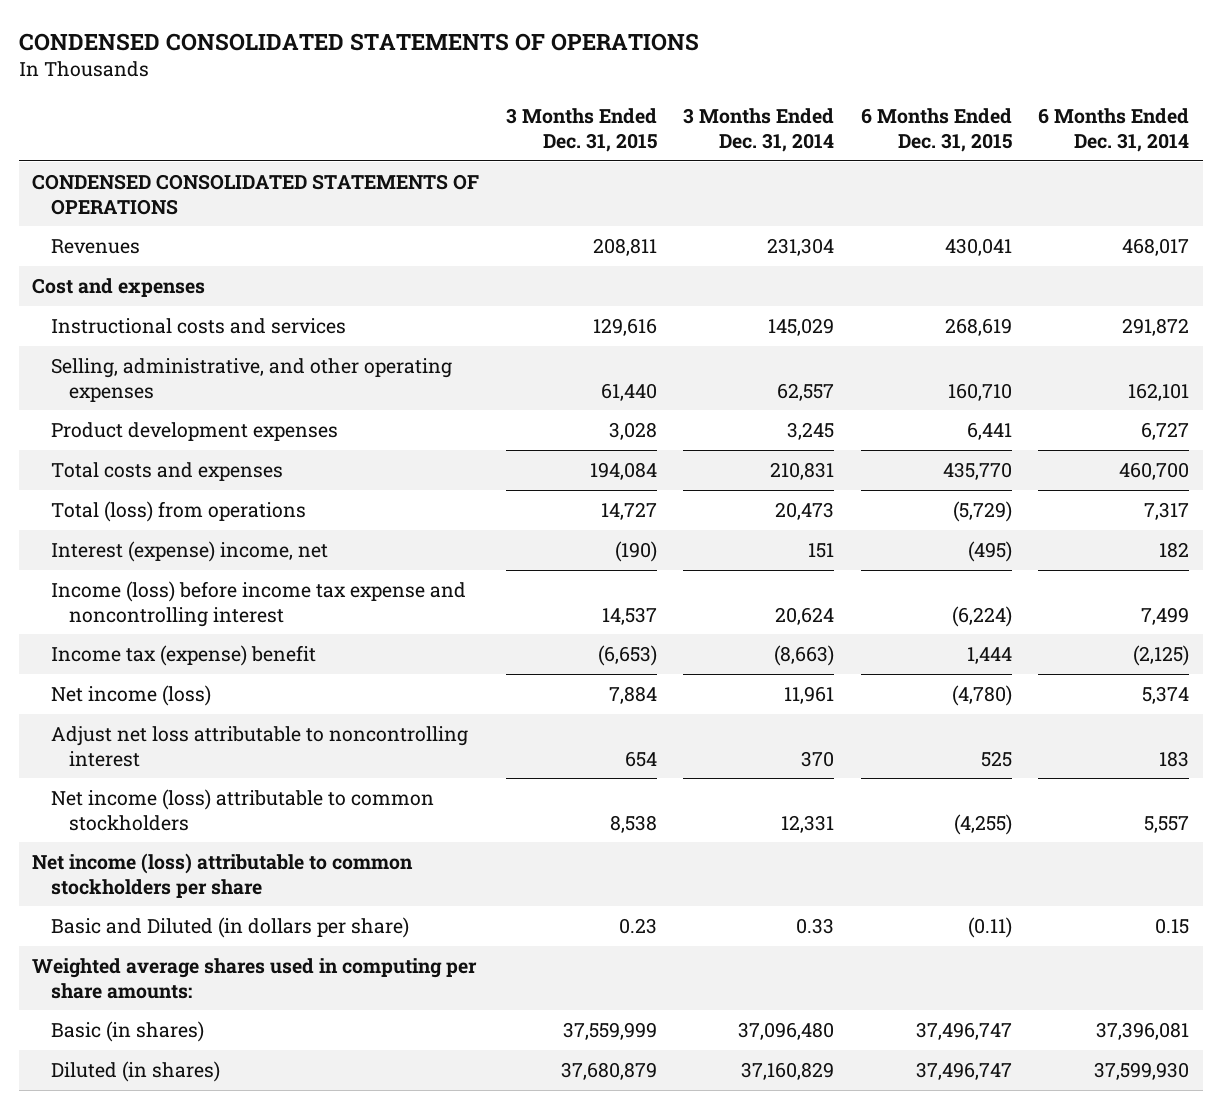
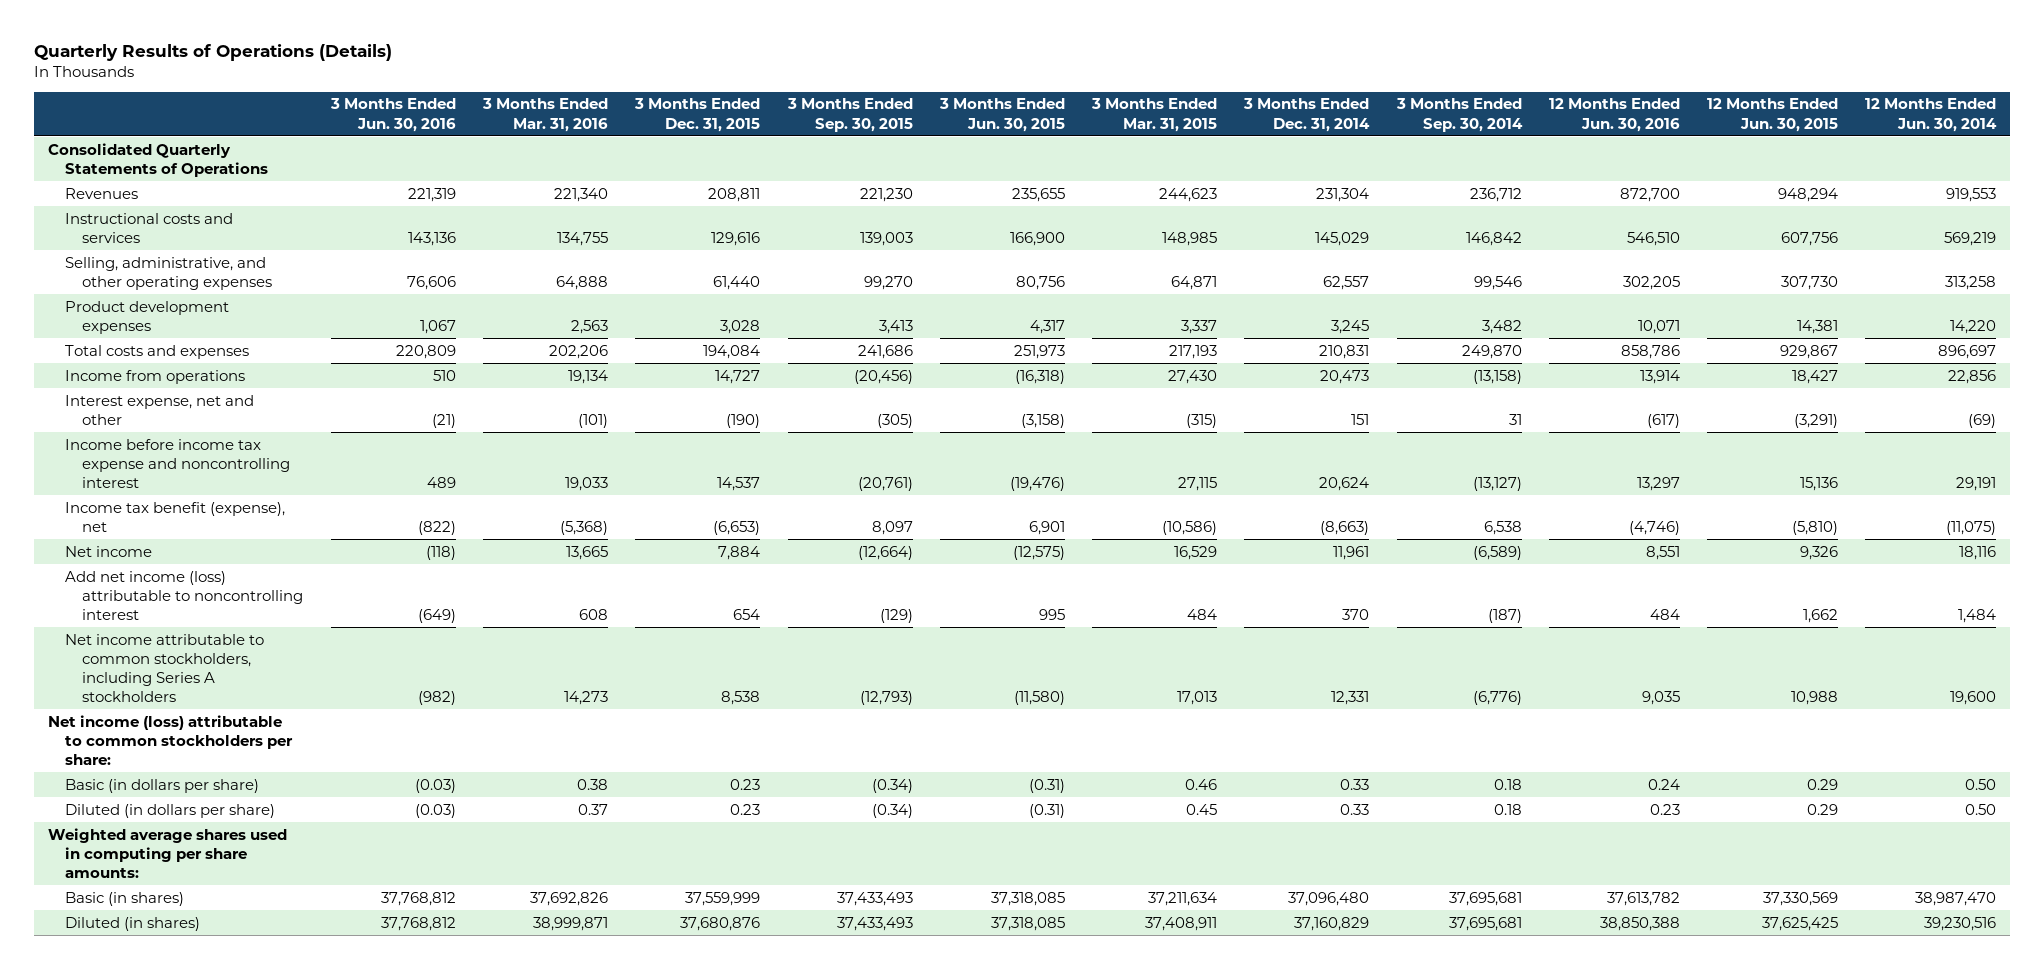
- CONDENSED CONSOLIDATED STATEMENTS OF OPERATIONS
+ Quarterly Results of Operations (Details)
- | 3 Months Ended Dec. 31, 2015 | 3 Months Ended Dec. 31, 2014 | 6 Months Ended Dec. 31, 2015 | 6 Months Ended Dec. 31, 2014
+ | 3 Months Ended Jun. 30, 2016 | 3 Months Ended Mar. 31, 2016 | 3 Months Ended Dec. 31, 2015 | 3 Months Ended Sep. 30, 2015 | 3 Months Ended Jun. 30, 2015 | 3 Months Ended Mar. 31, 2015 | 3 Months Ended Dec. 31, 2014 | 3 Months Ended Sep. 30, 2014 | 12 Months Ended Jun. 30, 2016 | 12 Months Ended Jun. 30, 2015 | 12 Months Ended Jun. 30, 2014
- CONDENSED CONSOLIDATED STATEMENTS OF OPERATIONS
+ Consolidated Quarterly Statements of Operations
- Cost and expenses
- Total (loss) from operations | 14,727 | 20,473 | (5,729) | 7,317
- Interest (expense) income, net | (190) | 151 | (495) | 182
- Income (loss) before income tax expense and noncontrolling interest | 14,537 | 20,624 | (6,224) | 7,499
- Income tax (expense) benefit | (6,653) | (8,663) | 1,444 | (2,125)
- Net income (loss) | 7,884 | 11,961 | (4,780) | 5,374
- Adjust net loss attributable to noncontrolling interest | 654 | 370 | 525 | 183
- Net income (loss) attributable to common stockholders | 8,538 | 12,331 | (4,255) | 5,557
- Net income (loss) attributable to common stockholders per share
- Basic and Diluted (in dollars per share) | 0.23 | 0.33 | (0.11) | 0.15
+ Income from operations | 510 | 19,134 | 14,727 | (20,456) | (16,318) | 27,430 | 20,473 | (13,158) | 13,914 | 18,427 | 22,856
+ Interest expense, net and other | (21) | (101) | (190) | (305) | (3,158) | (315) | 151 | 31 | (617) | (3,291) | (69)
+ Income before income tax expense and noncontrolling interest | 489 | 19,033 | 14,537 | (20,761) | (19,476) | 27,115 | 20,624 | (13,127) | 13,297 | 15,136 | 29,191
+ Income tax benefit (expense), net | (822) | (5,368) | (6,653) | 8,097 | 6,901 | (10,586) | (8,663) | 6,538 | (4,746) | (5,810) | (11,075)
+ Net income | (118) | 13,665 | 7,884 | (12,664) | (12,575) | 16,529 | 11,961 | (6,589) | 8,551 | 9,326 | 18,116
+ Add net income (loss) attributable to noncontrolling interest | (649) | 608 | 654 | (129) | 995 | 484 | 370 | (187) | 484 | 1,662 | 1,484
+ Net income attributable to common stockholders, including Series A stockholders | (982) | 14,273 | 8,538 | (12,793) | (11,580) | 17,013 | 12,331 | (6,776) | 9,035 | 10,988 | 19,600
+ Net income (loss) attributable to common stockholders per share:
+ Basic (in dollars per share) | (0.03) | 0.38 | 0.23 | (0.34) | (0.31) | 0.46 | 0.33 | 0.18 | 0.24 | 0.29 | 0.50
+ Diluted (in dollars per share) | (0.03) | 0.37 | 0.23 | (0.34) | (0.31) | 0.45 | 0.33 | 0.18 | 0.23 | 0.29 | 0.50
- Diluted (in shares) | 37,680,879 | 37,160,829 | 37,496,747 | 37,599,930
+ Diluted (in shares) | 37,768,812 | 38,999,871 | 37,680,876 | 37,433,493 | 37,318,085 | 37,408,911 | 37,160,829 | 37,695,681 | 38,850,388 | 37,625,425 | 39,230,516

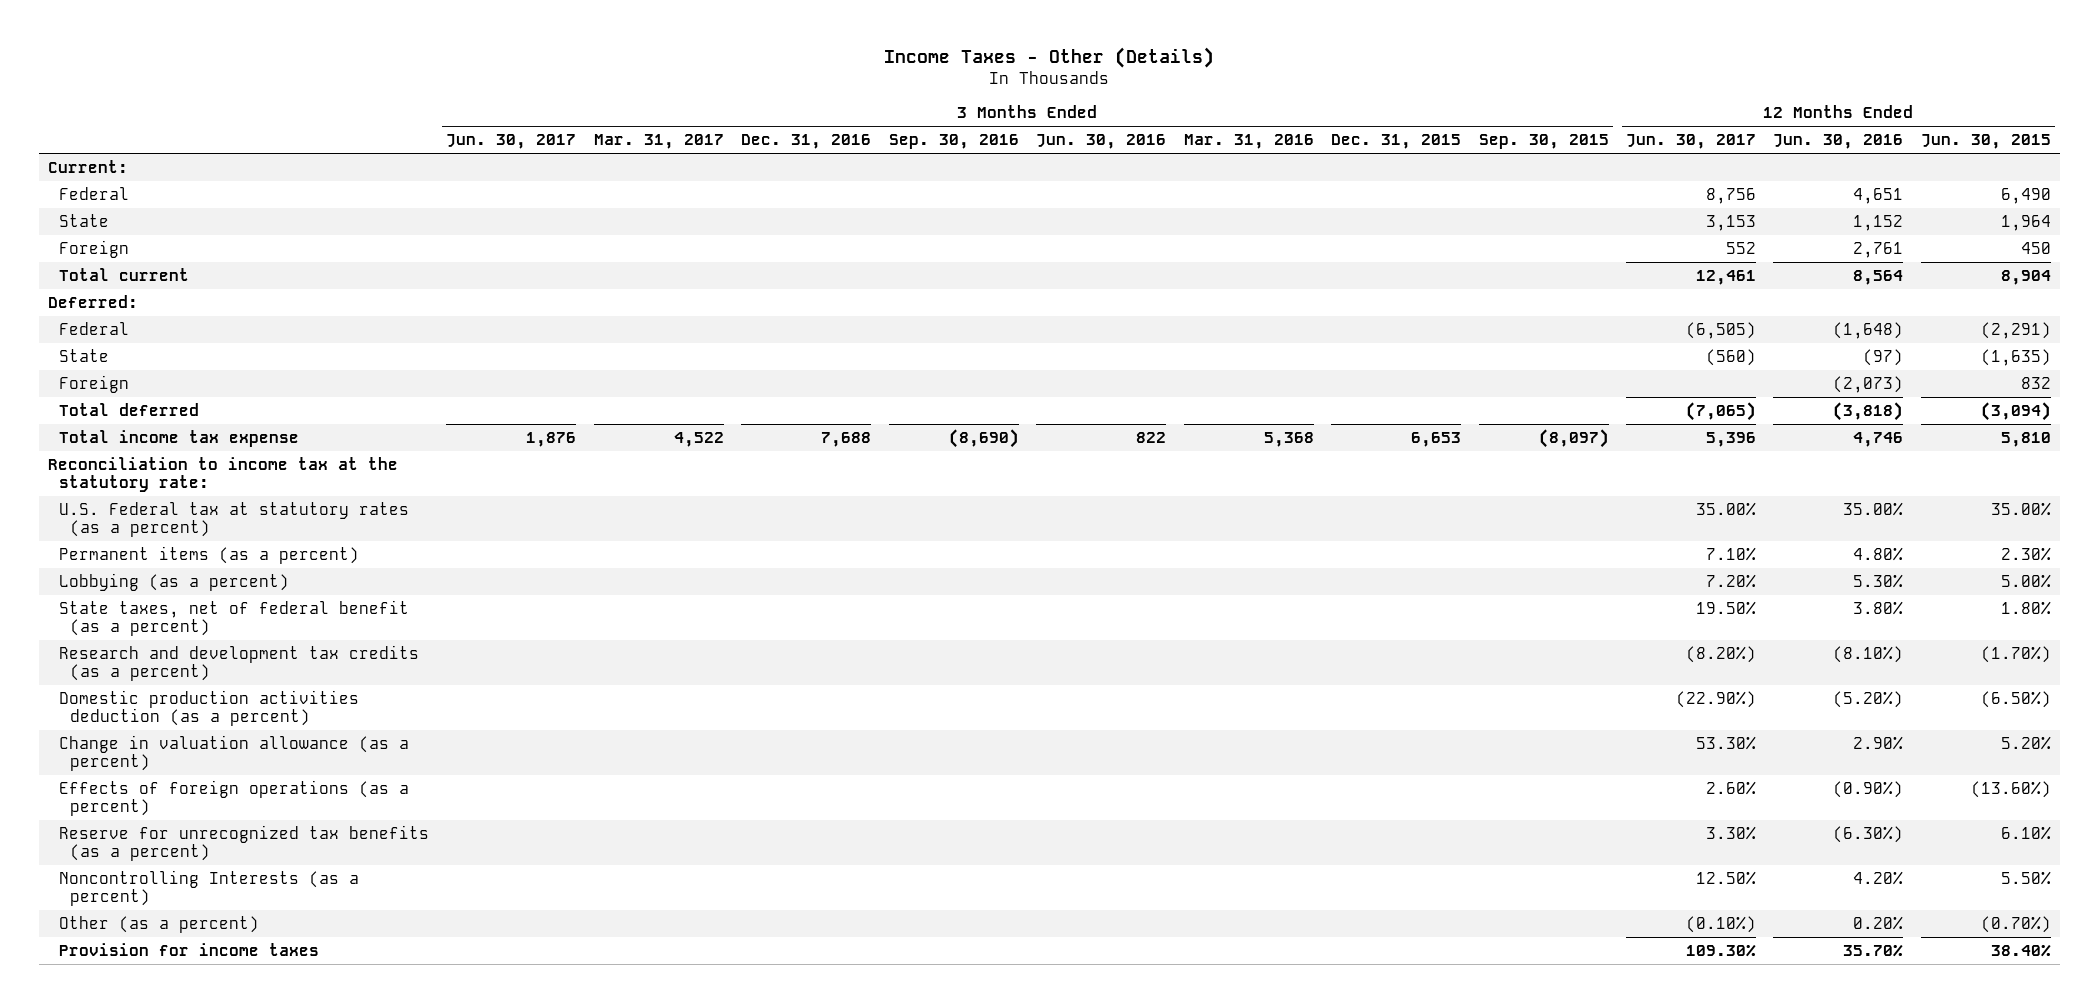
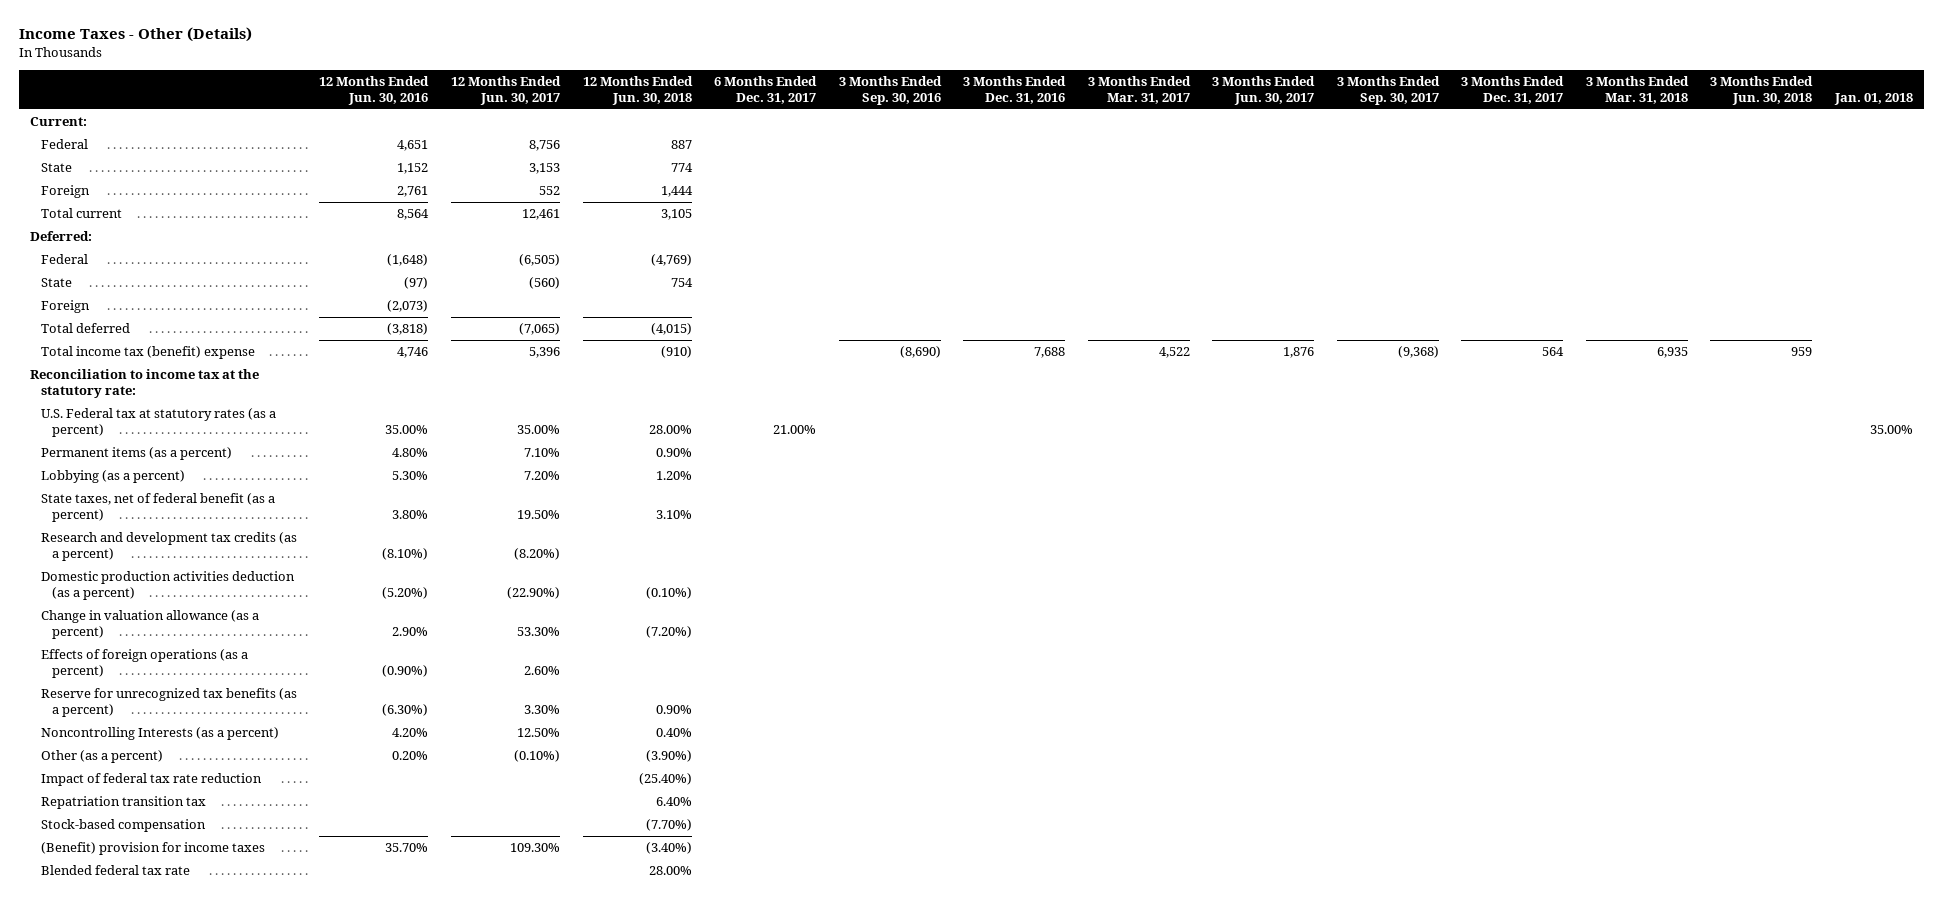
- | 3 Months Ended Jun. 30, 2017 | 3 Months Ended Mar. 31, 2017 | 3 Months Ended Dec. 31, 2016 | 3 Months Ended Sep. 30, 2016 | 3 Months Ended Jun. 30, 2016 | 3 Months Ended Mar. 31, 2016 | 3 Months Ended Dec. 31, 2015 | 3 Months Ended Sep. 30, 2015 | 12 Months Ended Jun. 30, 2017 | 12 Months Ended Jun. 30, 2016 | 12 Months Ended Jun. 30, 2015
+ | 12 Months Ended Jun. 30, 2016 | 12 Months Ended Jun. 30, 2017 | 12 Months Ended Jun. 30, 2018 | 6 Months Ended Dec. 31, 2017 | 3 Months Ended Sep. 30, 2016 | 3 Months Ended Dec. 31, 2016 | 3 Months Ended Mar. 31, 2017 | 3 Months Ended Jun. 30, 2017 | 3 Months Ended Sep. 30, 2017 | 3 Months Ended Dec. 31, 2017 | 3 Months Ended Mar. 31, 2018 | 3 Months Ended Jun. 30, 2018 | Jan. 01, 2018
- Total income tax expense | 1,876 | 4,522 | 7,688 | (8,690) | 822 | 5,368 | 6,653 | (8,097) | 5,396 | 4,746 | 5,810
+ Total income tax (benefit) expense | 4,746 | 5,396 | (910) | | (8,690) | 7,688 | 4,522 | 1,876 | (9,368) | 564 | 6,935 | 959 |
- Provision for income taxes | | | | | | | | | 109.30% | 35.70% | 38.40%
+ Impact of federal tax rate reduction | | | (25.40%) | | | | | | | | | |
+ Repatriation transition tax | | | 6.40% | | | | | | | | | |
+ Stock-based compensation | | | (7.70%) | | | | | | | | | |
+ (Benefit) provision for income taxes | 35.70% | 109.30% | (3.40%) | | | | | | | | | |
+ Blended federal tax rate | | | 28.00% | | | | | | | | | |

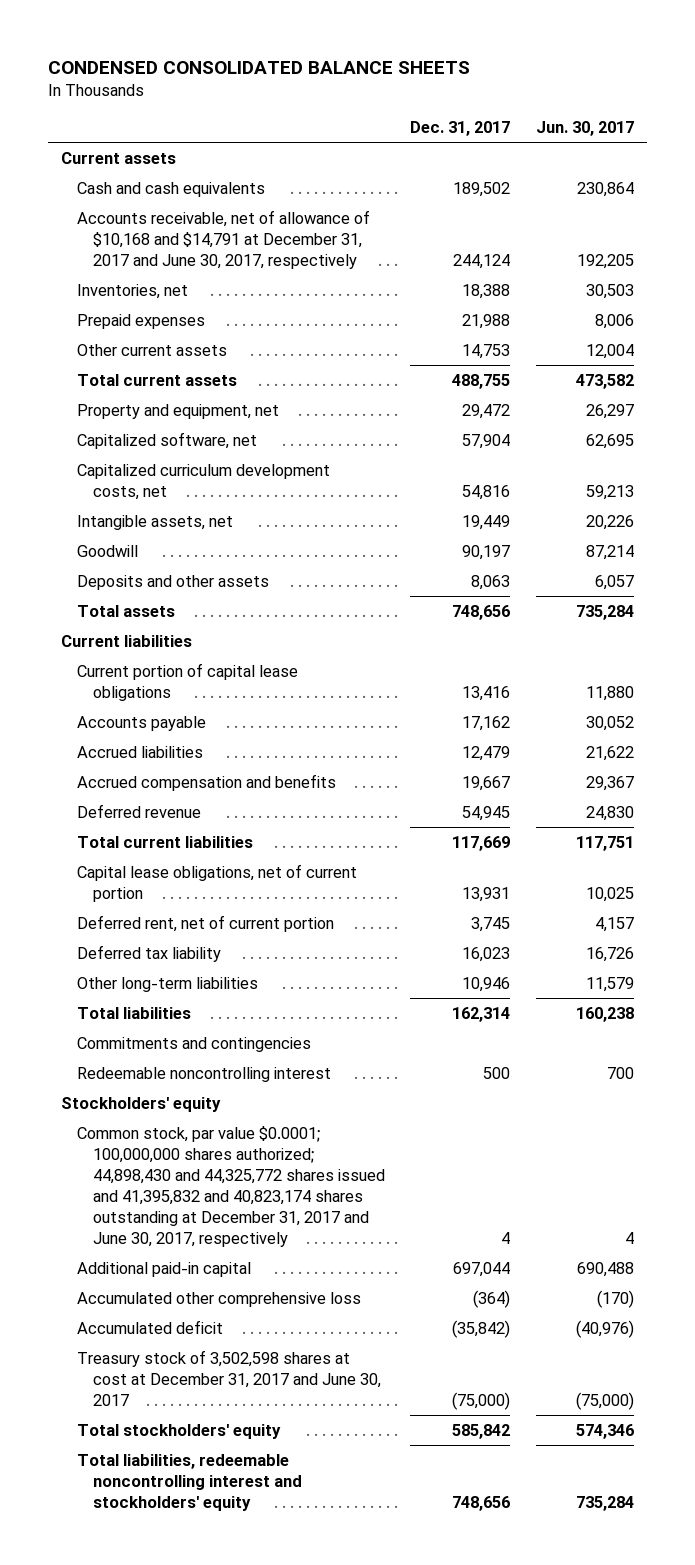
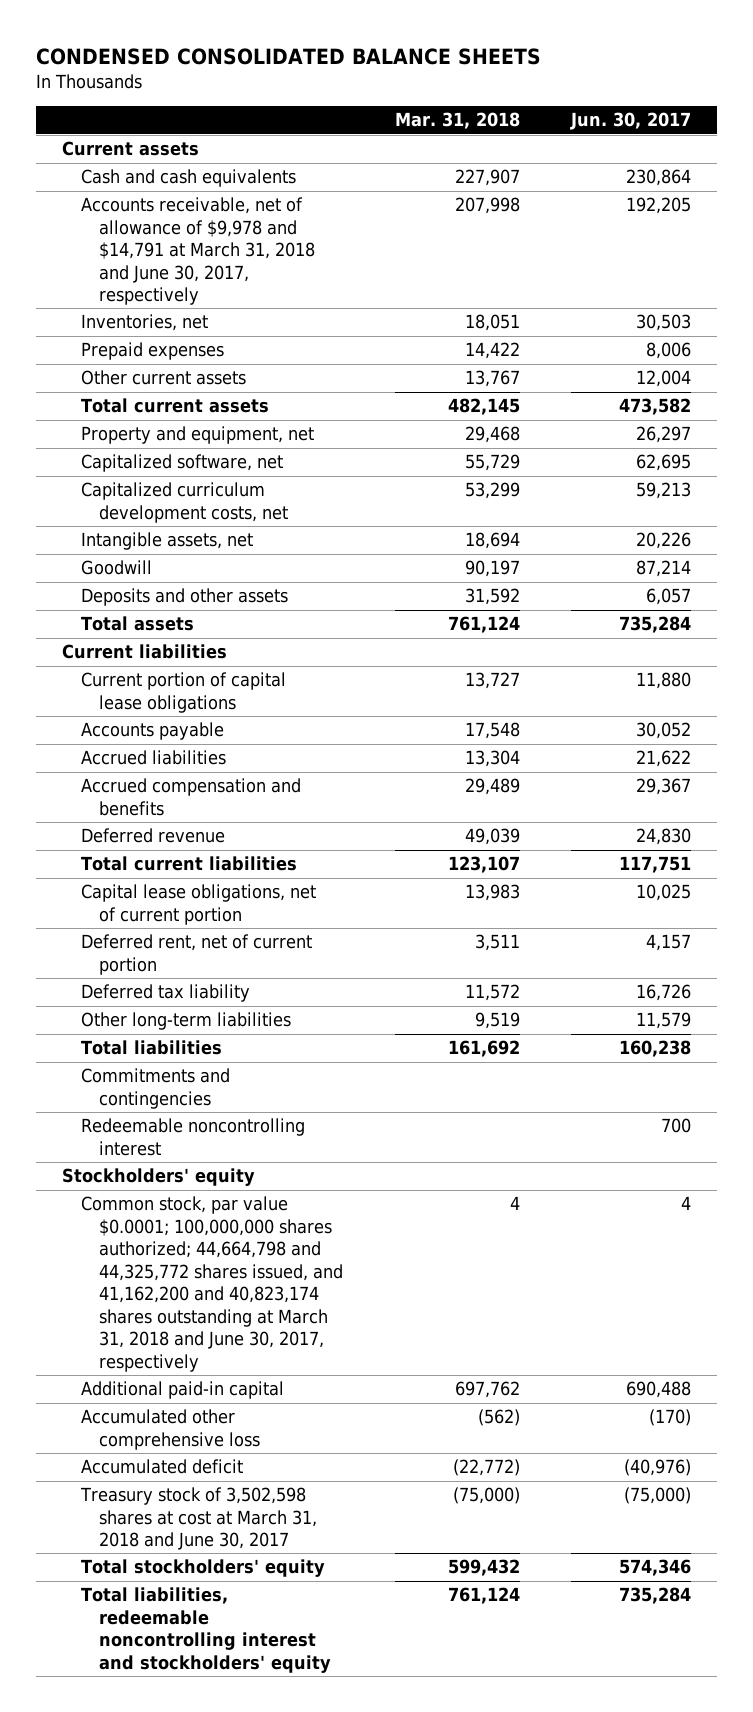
- | Dec. 31, 2017 | Jun. 30, 2017
+ | Mar. 31, 2018 | Jun. 30, 2017
- Accounts receivable, net of allowance of $10,168 and $14,791 at December 31, 2017 and June 30, 2017, respectively | 244,124 | 192,205
+ Accounts receivable, net of allowance of $9,978 and $14,791 at March 31, 2018 and June 30, 2017, respectively | 207,998 | 192,205
- Common stock, par value $0.0001; 100,000,000 shares authorized; 44,898,430 and 44,325,772 shares issued and 41,395,832 and 40,823,174 shares outstanding at December 31, 2017 and June 30, 2017, respectively | 4 | 4
+ Common stock, par value $0.0001; 100,000,000 shares authorized; 44,664,798 and 44,325,772 shares issued, and 41,162,200 and 40,823,174 shares outstanding at March 31, 2018 and June 30, 2017, respectively | 4 | 4
- Treasury stock of 3,502,598 shares at cost at December 31, 2017 and June 30, 2017 | (75,000) | (75,000)
+ Treasury stock of 3,502,598 shares at cost at March 31, 2018 and June 30, 2017 | (75,000) | (75,000)

